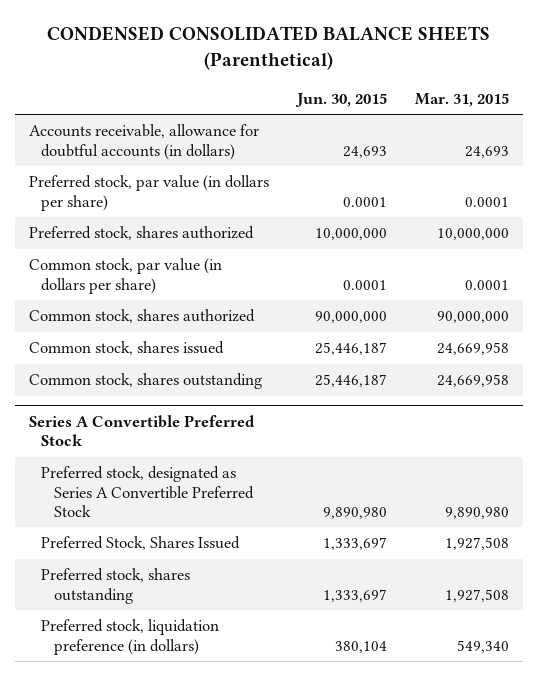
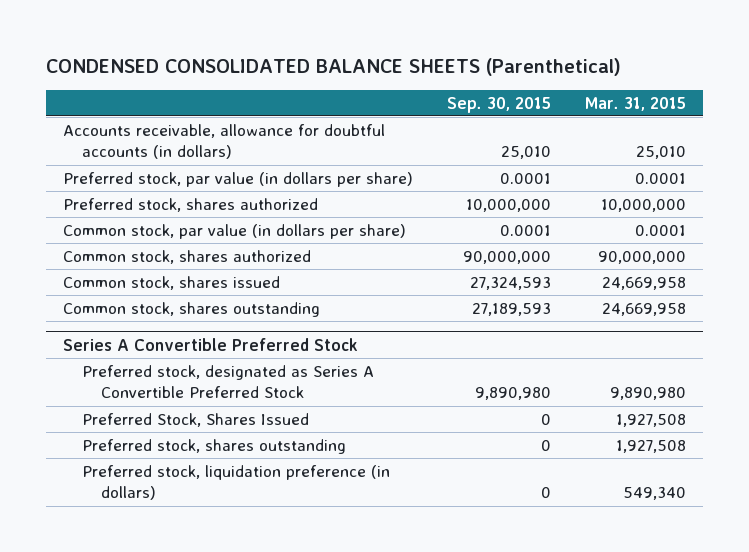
- | Jun. 30, 2015 | Mar. 31, 2015
+ | Sep. 30, 2015 | Mar. 31, 2015
- Accounts receivable, allowance for doubtful accounts (in dollars) | 24,693 | 24,693
+ Accounts receivable, allowance for doubtful accounts (in dollars) | 25,010 | 25,010

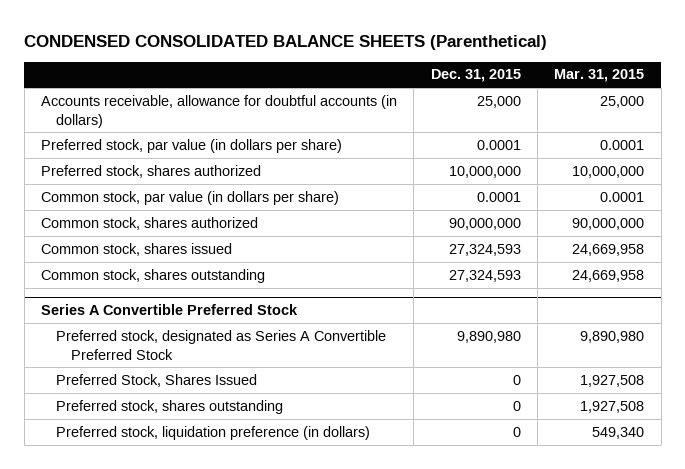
- | Sep. 30, 2015 | Mar. 31, 2015
+ | Dec. 31, 2015 | Mar. 31, 2015
- Accounts receivable, allowance for doubtful accounts (in dollars) | 25,010 | 25,010
+ Accounts receivable, allowance for doubtful accounts (in dollars) | 25,000 | 25,000

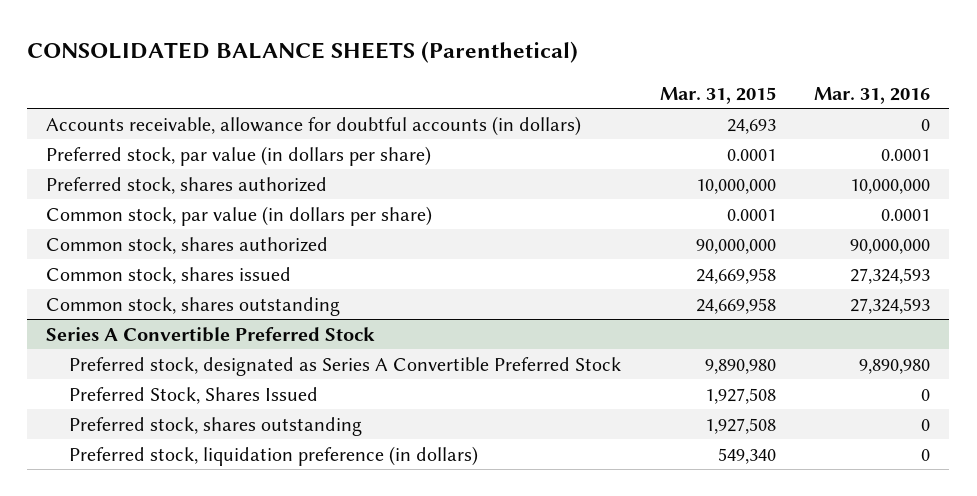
- CONDENSED CONSOLIDATED BALANCE SHEETS (Parenthetical)
+ CONSOLIDATED BALANCE SHEETS (Parenthetical)
- | Dec. 31, 2015 | Mar. 31, 2015
+ | Mar. 31, 2015 | Mar. 31, 2016
- Accounts receivable, allowance for doubtful accounts (in dollars) | 25,000 | 25,000
+ Accounts receivable, allowance for doubtful accounts (in dollars) | 24,693 | 0

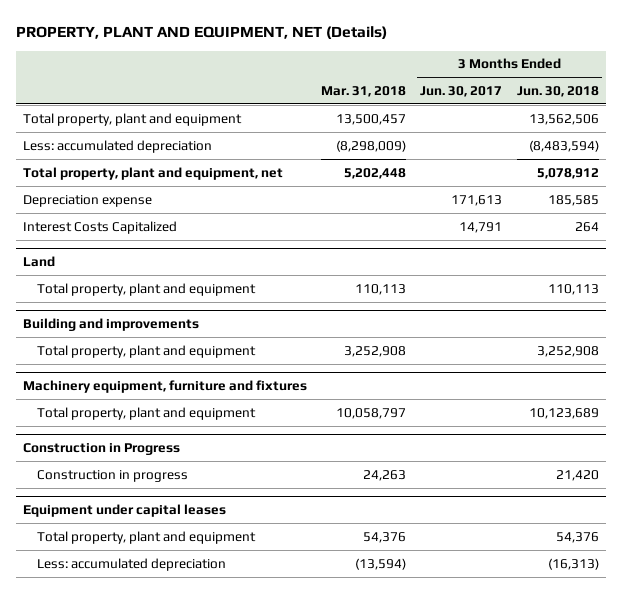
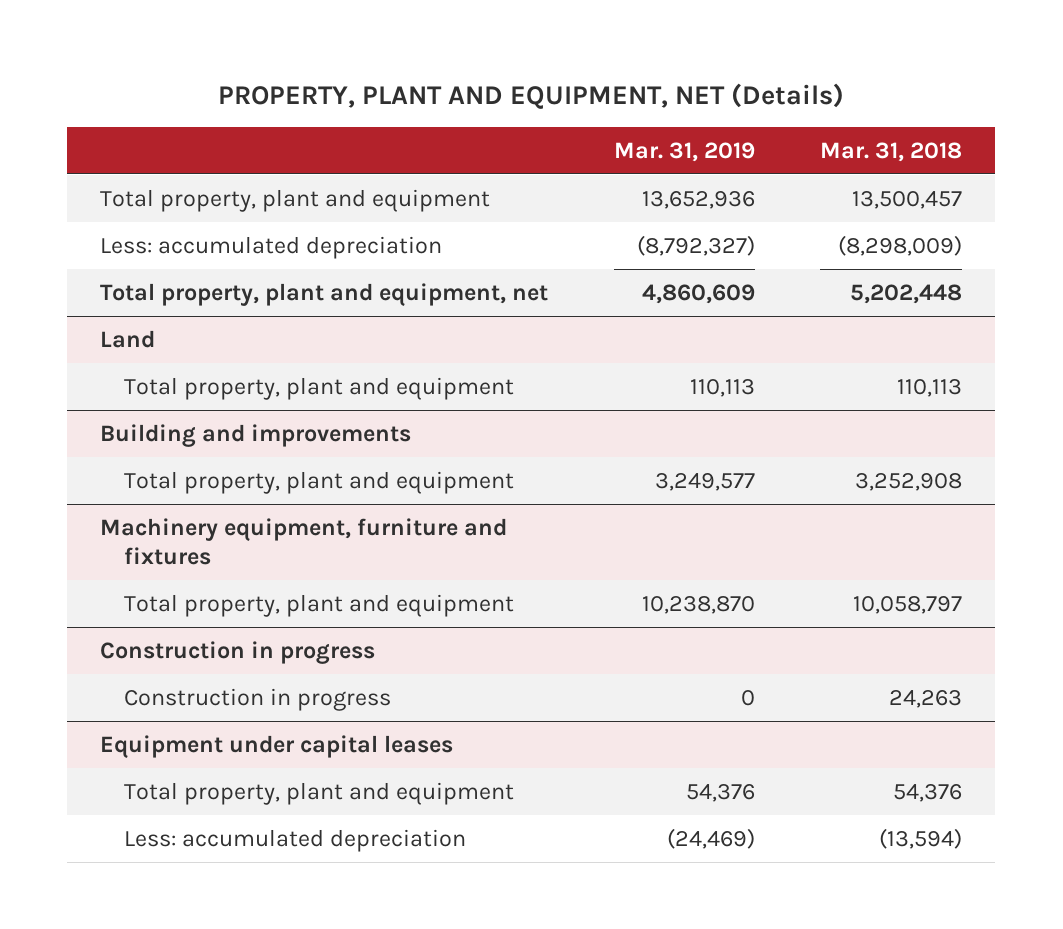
- | Mar. 31, 2018 | 3 Months Ended Jun. 30, 2017 | 3 Months Ended Jun. 30, 2018
+ | Mar. 31, 2019 | Mar. 31, 2018
- Depreciation expense | | 171,613 | 185,585
- Interest Costs Capitalized | | 14,791 | 264
- Construction in Progress
+ Construction in progress

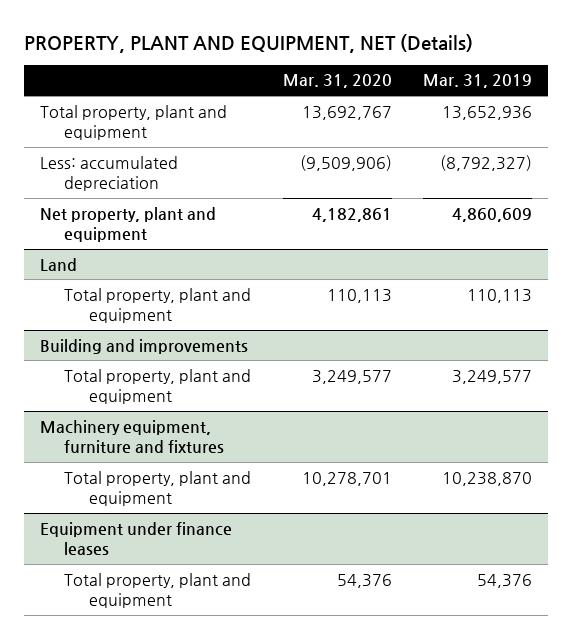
- | Mar. 31, 2019 | Mar. 31, 2018
+ | Mar. 31, 2020 | Mar. 31, 2019
- Total property, plant and equipment, net | 4,860,609 | 5,202,448
+ Net property, plant and equipment | 4,182,861 | 4,860,609
- Construction in progress
- Construction in progress | 0 | 24,263
- Equipment under capital leases
+ Equipment under finance leases
- Less: accumulated depreciation | (24,469) | (13,594)

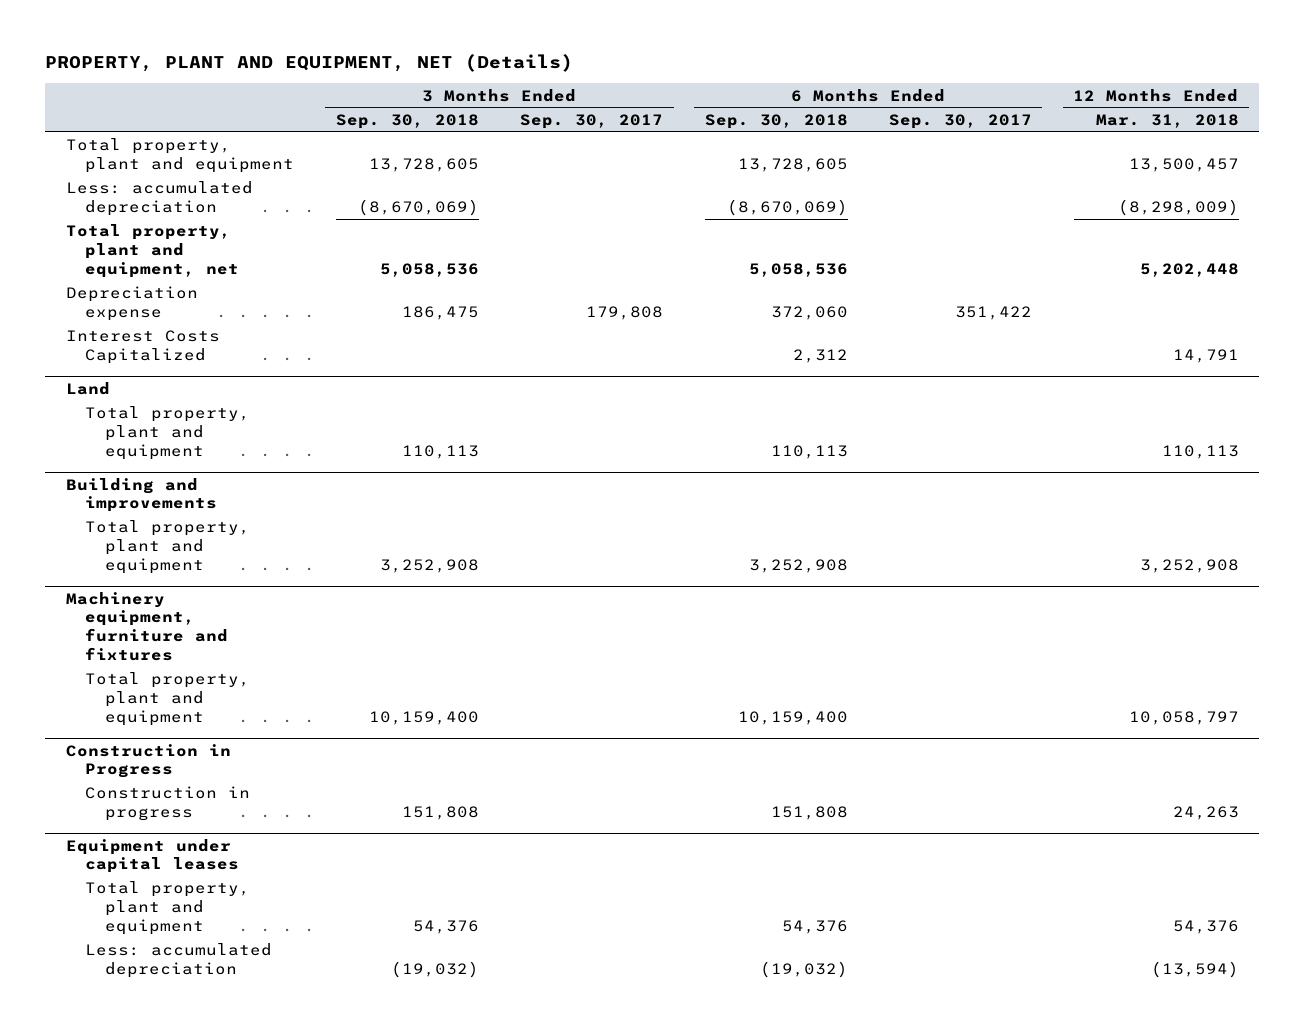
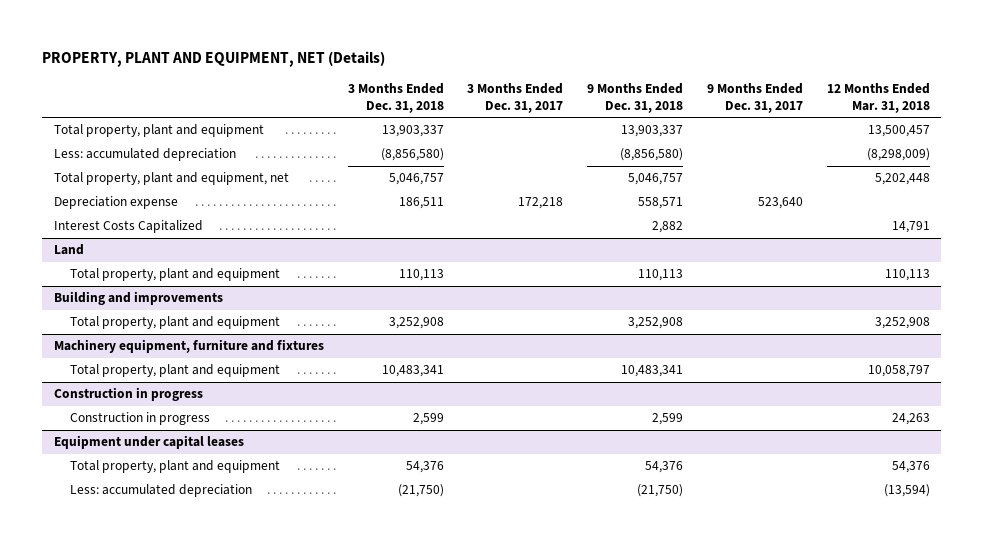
- | 3 Months Ended Sep. 30, 2018 | 3 Months Ended Sep. 30, 2017 | 6 Months Ended Sep. 30, 2018 | 6 Months Ended Sep. 30, 2017 | 12 Months Ended Mar. 31, 2018
+ | 3 Months Ended Dec. 31, 2018 | 3 Months Ended Dec. 31, 2017 | 9 Months Ended Dec. 31, 2018 | 9 Months Ended Dec. 31, 2017 | 12 Months Ended Mar. 31, 2018
- Construction in Progress
+ Construction in progress

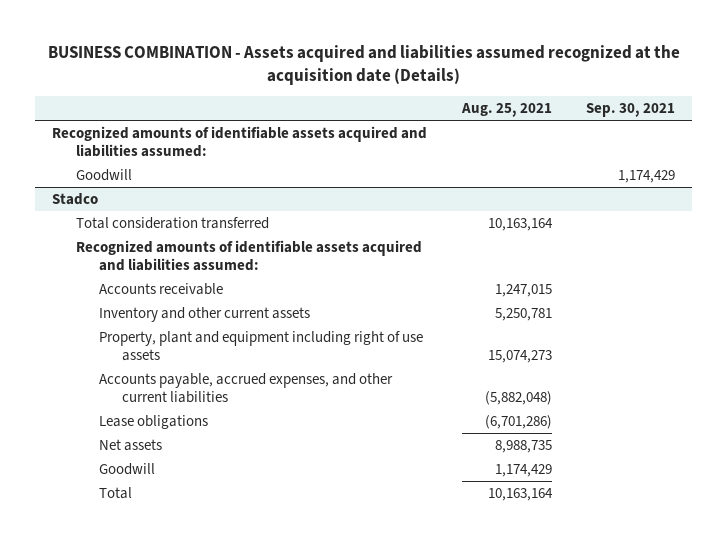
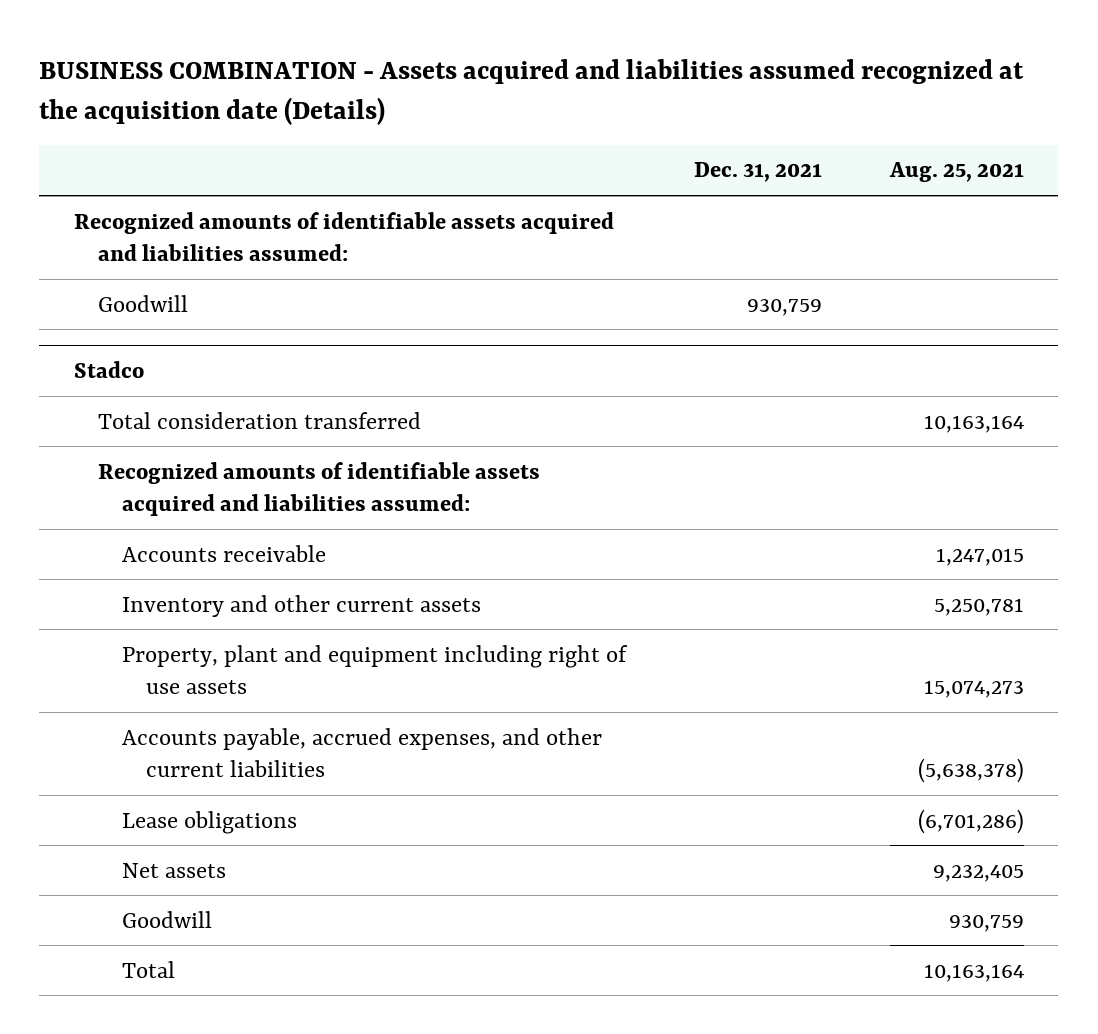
- | Aug. 25, 2021 | Sep. 30, 2021
+ | Dec. 31, 2021 | Aug. 25, 2021
@ Stadco
- Accounts payable, accrued expenses, and other current liabilities | (5,882,048) |
+ Accounts payable, accrued expenses, and other current liabilities | | (5,638,378)
- Net assets | 8,988,735 |
- Goodwill | 1,174,429 |
+ Net assets | | 9,232,405
+ Goodwill | | 930,759

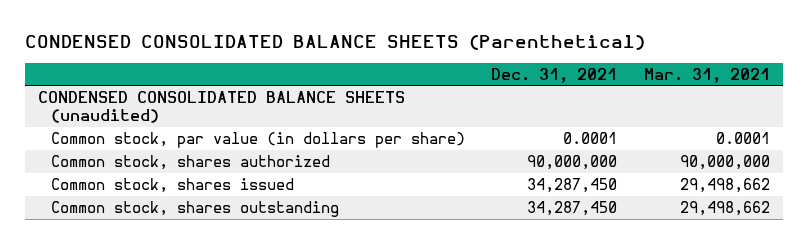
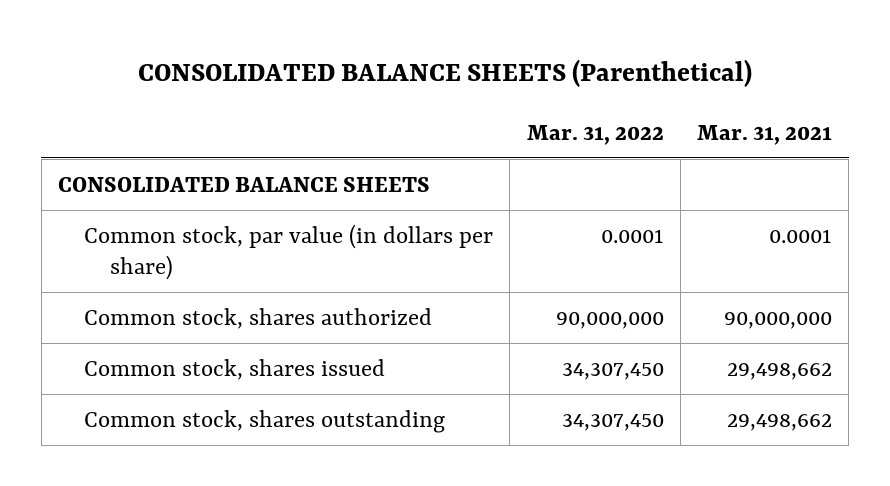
- CONDENSED CONSOLIDATED BALANCE SHEETS (Parenthetical)
+ CONSOLIDATED BALANCE SHEETS (Parenthetical)
- | Dec. 31, 2021 | Mar. 31, 2021
+ | Mar. 31, 2022 | Mar. 31, 2021
- CONDENSED CONSOLIDATED BALANCE SHEETS (unaudited)
+ CONSOLIDATED BALANCE SHEETS

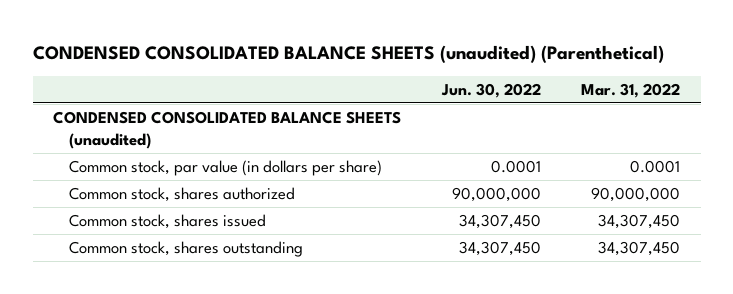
- CONSOLIDATED BALANCE SHEETS (Parenthetical)
+ CONDENSED CONSOLIDATED BALANCE SHEETS (unaudited) (Parenthetical)
- | Mar. 31, 2022 | Mar. 31, 2021
+ | Jun. 30, 2022 | Mar. 31, 2022
- CONSOLIDATED BALANCE SHEETS
+ CONDENSED CONSOLIDATED BALANCE SHEETS (unaudited)

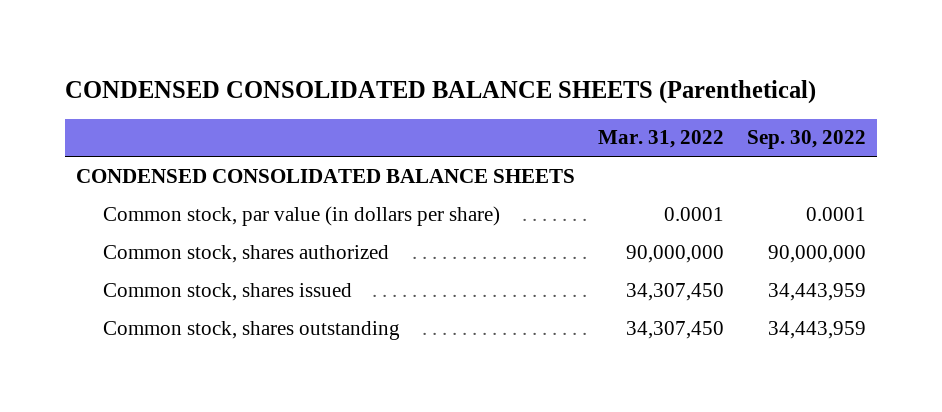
- CONDENSED CONSOLIDATED BALANCE SHEETS (unaudited) (Parenthetical)
+ CONDENSED CONSOLIDATED BALANCE SHEETS (Parenthetical)
- | Jun. 30, 2022 | Mar. 31, 2022
+ | Mar. 31, 2022 | Sep. 30, 2022
- CONDENSED CONSOLIDATED BALANCE SHEETS (unaudited)
+ CONDENSED CONSOLIDATED BALANCE SHEETS

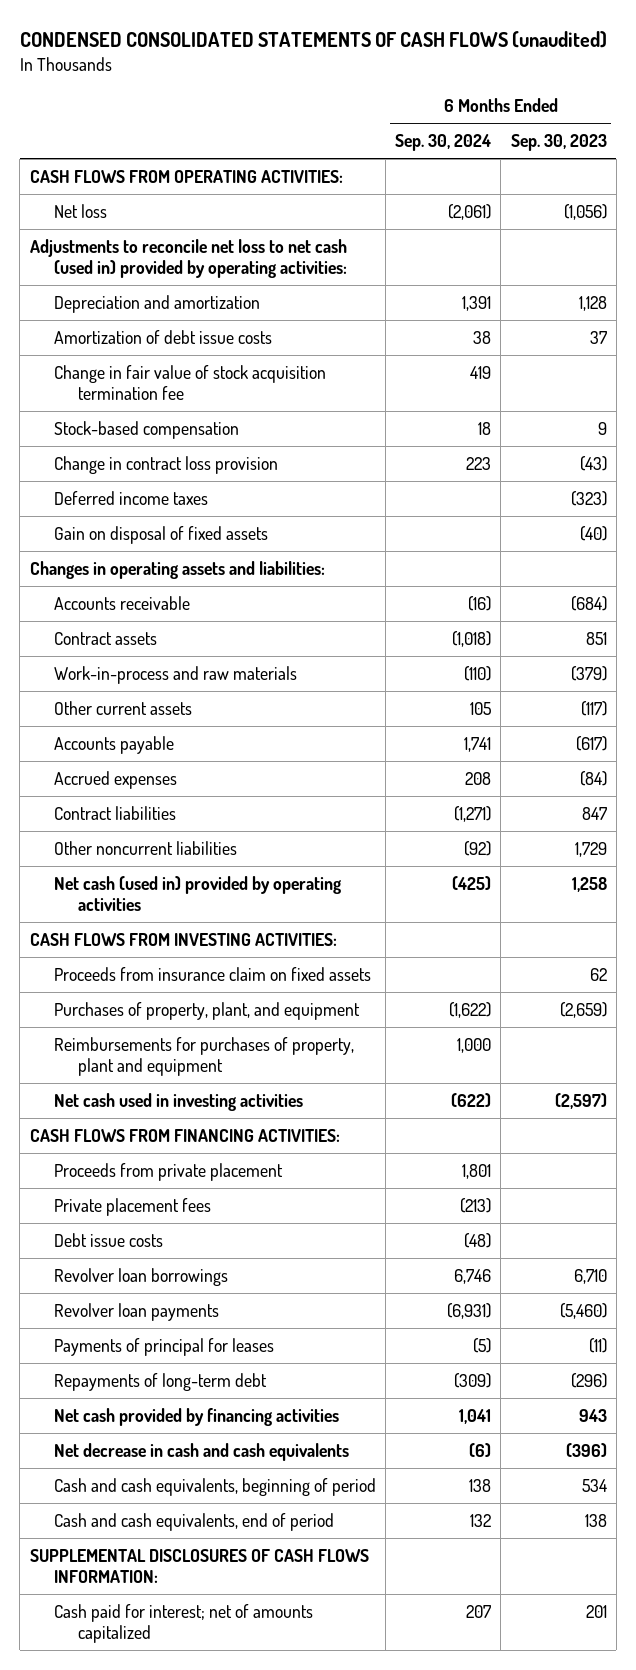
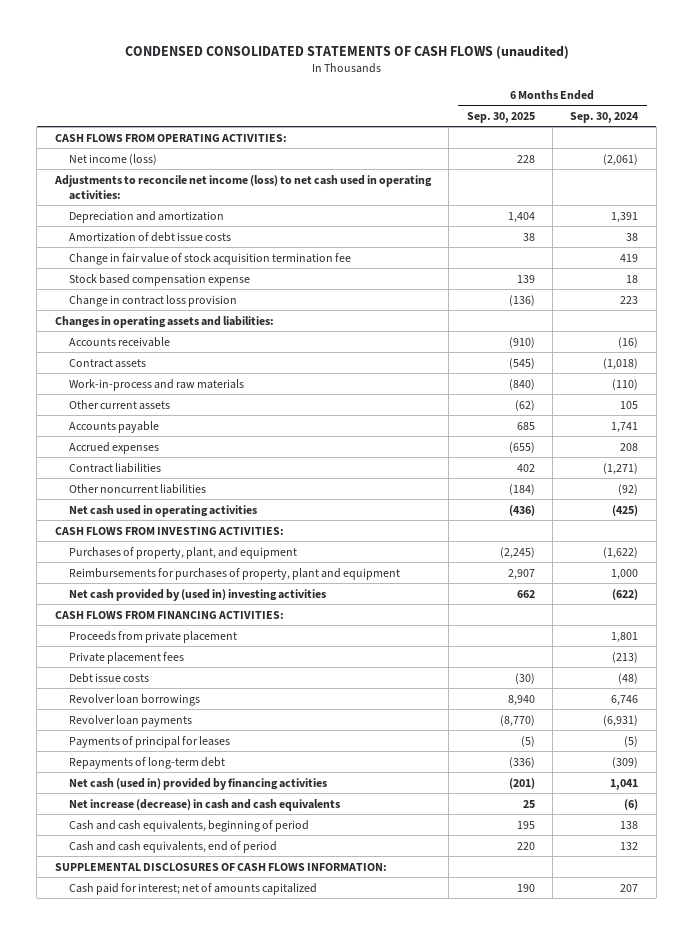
- | 6 Months Ended Sep. 30, 2024 | 6 Months Ended Sep. 30, 2023
+ | 6 Months Ended Sep. 30, 2025 | 6 Months Ended Sep. 30, 2024
- Net loss | (2,061) | (1,056)
- Adjustments to reconcile net loss to net cash (used in) provided by operating activities:
+ Net income (loss) | 228 | (2,061)
+ Adjustments to reconcile net income (loss) to net cash used in operating activities:
- Stock-based compensation | 18 | 9
+ Stock based compensation expense | 139 | 18
- Deferred income taxes | | (323)
- Gain on disposal of fixed assets | | (40)
- Net cash (used in) provided by operating activities | (425) | 1,258
+ Net cash used in operating activities | (436) | (425)
- Proceeds from insurance claim on fixed assets | | 62
- Net cash used in investing activities | (622) | (2,597)
+ Net cash provided by (used in) investing activities | 662 | (622)
- Net cash provided by financing activities | 1,041 | 943
- Net decrease in cash and cash equivalents | (6) | (396)
+ Net cash (used in) provided by financing activities | (201) | 1,041
+ Net increase (decrease) in cash and cash equivalents | 25 | (6)

